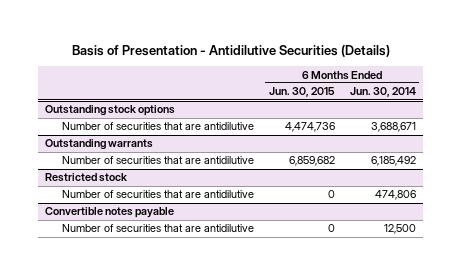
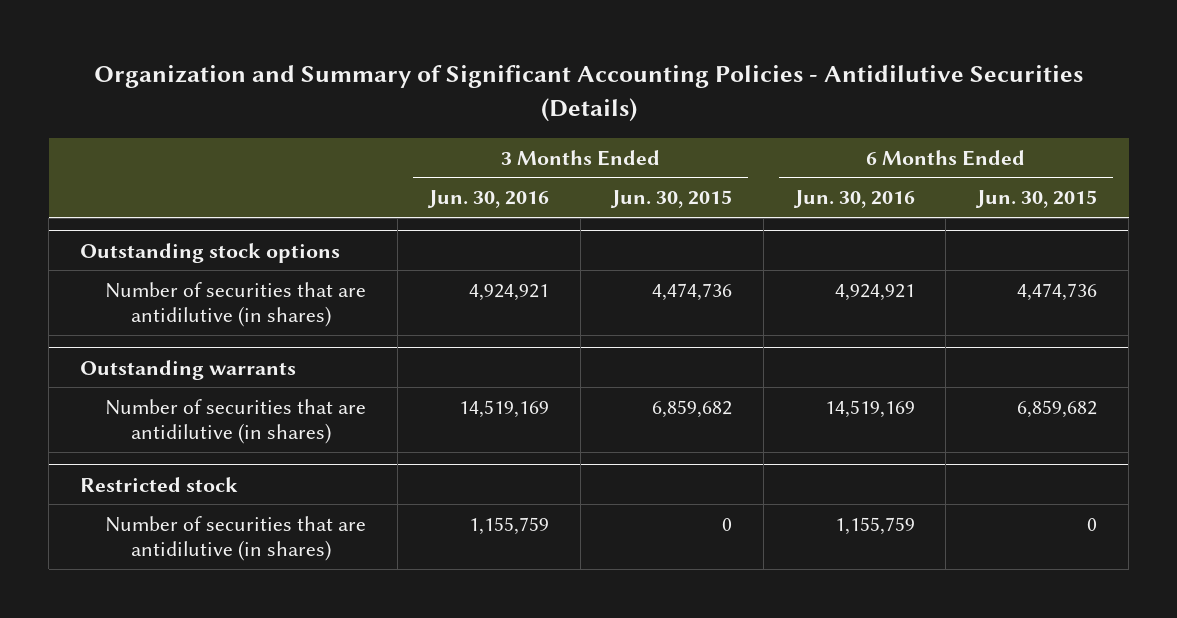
- Basis of Presentation - Antidilutive Securities (Details)
+ Organization and Summary of Significant Accounting Policies - Antidilutive Securities (Details)
- | 6 Months Ended Jun. 30, 2015 | 6 Months Ended Jun. 30, 2014
+ | 3 Months Ended Jun. 30, 2016 | 3 Months Ended Jun. 30, 2015 | 6 Months Ended Jun. 30, 2016 | 6 Months Ended Jun. 30, 2015
@ Outstanding stock options
- Number of securities that are antidilutive | 4,474,736 | 3,688,671
+ Number of securities that are antidilutive (in shares) | 4,924,921 | 4,474,736 | 4,924,921 | 4,474,736
@ Outstanding warrants
- Number of securities that are antidilutive | 6,859,682 | 6,185,492
+ Number of securities that are antidilutive (in shares) | 14,519,169 | 6,859,682 | 14,519,169 | 6,859,682
@ Restricted stock
- Number of securities that are antidilutive | 0 | 474,806
- Convertible notes payable
- Number of securities that are antidilutive | 0 | 12,500
@ Restricted stock
+ Number of securities that are antidilutive (in shares) | 1,155,759 | 0 | 1,155,759 | 0

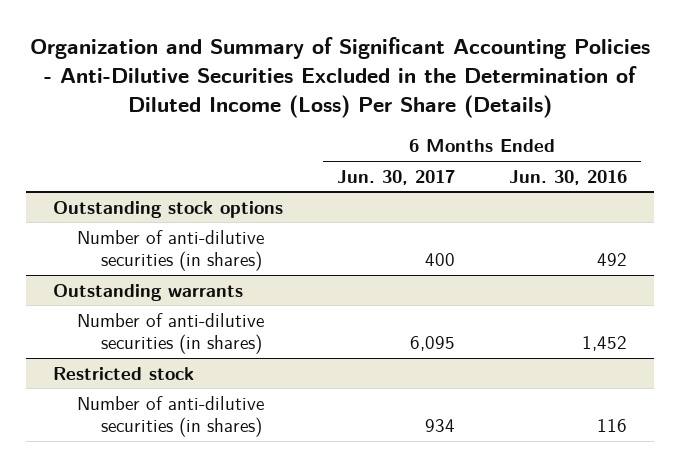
- Organization and Summary of Significant Accounting Policies - Antidilutive Securities (Details)
+ Organization and Summary of Significant Accounting Policies - Anti-Dilutive Securities Excluded in the Determination of Diluted Income (Loss) Per Share (Details)
- | 3 Months Ended Jun. 30, 2016 | 3 Months Ended Jun. 30, 2015 | 6 Months Ended Jun. 30, 2016 | 6 Months Ended Jun. 30, 2015
+ | 6 Months Ended Jun. 30, 2017 | 6 Months Ended Jun. 30, 2016
@ Outstanding stock options
- Number of securities that are antidilutive (in shares) | 4,924,921 | 4,474,736 | 4,924,921 | 4,474,736
+ Number of anti-dilutive securities (in shares) | 400 | 492
@ Outstanding warrants
- Number of securities that are antidilutive (in shares) | 14,519,169 | 6,859,682 | 14,519,169 | 6,859,682
+ Number of anti-dilutive securities (in shares) | 6,095 | 1,452
@ Restricted stock
- Number of securities that are antidilutive (in shares) | 1,155,759 | 0 | 1,155,759 | 0
+ Number of anti-dilutive securities (in shares) | 934 | 116

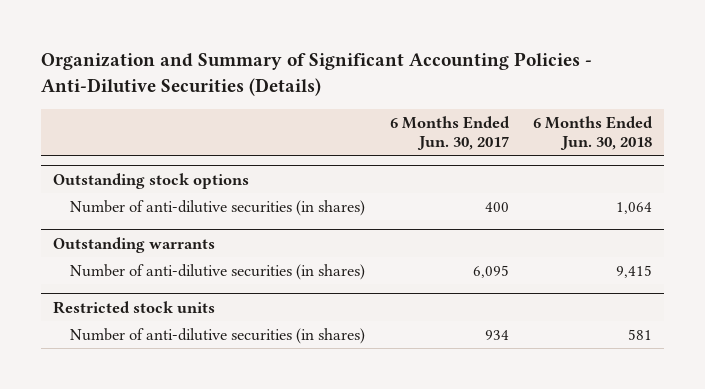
- Organization and Summary of Significant Accounting Policies - Anti-Dilutive Securities Excluded in the Determination of Diluted Income (Loss) Per Share (Details)
+ Organization and Summary of Significant Accounting Policies - Anti-Dilutive Securities (Details)
- | 6 Months Ended Jun. 30, 2017 | 6 Months Ended Jun. 30, 2016
+ | 6 Months Ended Jun. 30, 2017 | 6 Months Ended Jun. 30, 2018
- Restricted stock
+ Restricted stock units

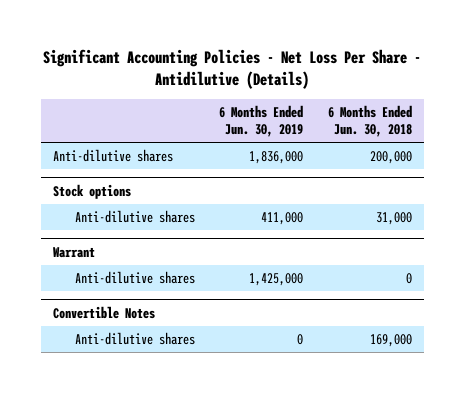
- Organization and Summary of Significant Accounting Policies - Anti-Dilutive Securities (Details)
+ Significant Accounting Policies - Net Loss Per Share - Antidilutive (Details)
- | 6 Months Ended Jun. 30, 2017 | 6 Months Ended Jun. 30, 2018
+ | 6 Months Ended Jun. 30, 2019 | 6 Months Ended Jun. 30, 2018
- Outstanding stock options
- Number of anti-dilutive securities (in shares) | 400 | 1,064
- Outstanding warrants
- Number of anti-dilutive securities (in shares) | 6,095 | 9,415
- Restricted stock units
- Number of anti-dilutive securities (in shares) | 934 | 581
+ Anti-dilutive shares | 1,836,000 | 200,000
+ Stock options
+ Anti-dilutive shares | 411,000 | 31,000
+ Warrant
+ Anti-dilutive shares | 1,425,000 | 0
+ Convertible Notes
+ Anti-dilutive shares | 0 | 169,000

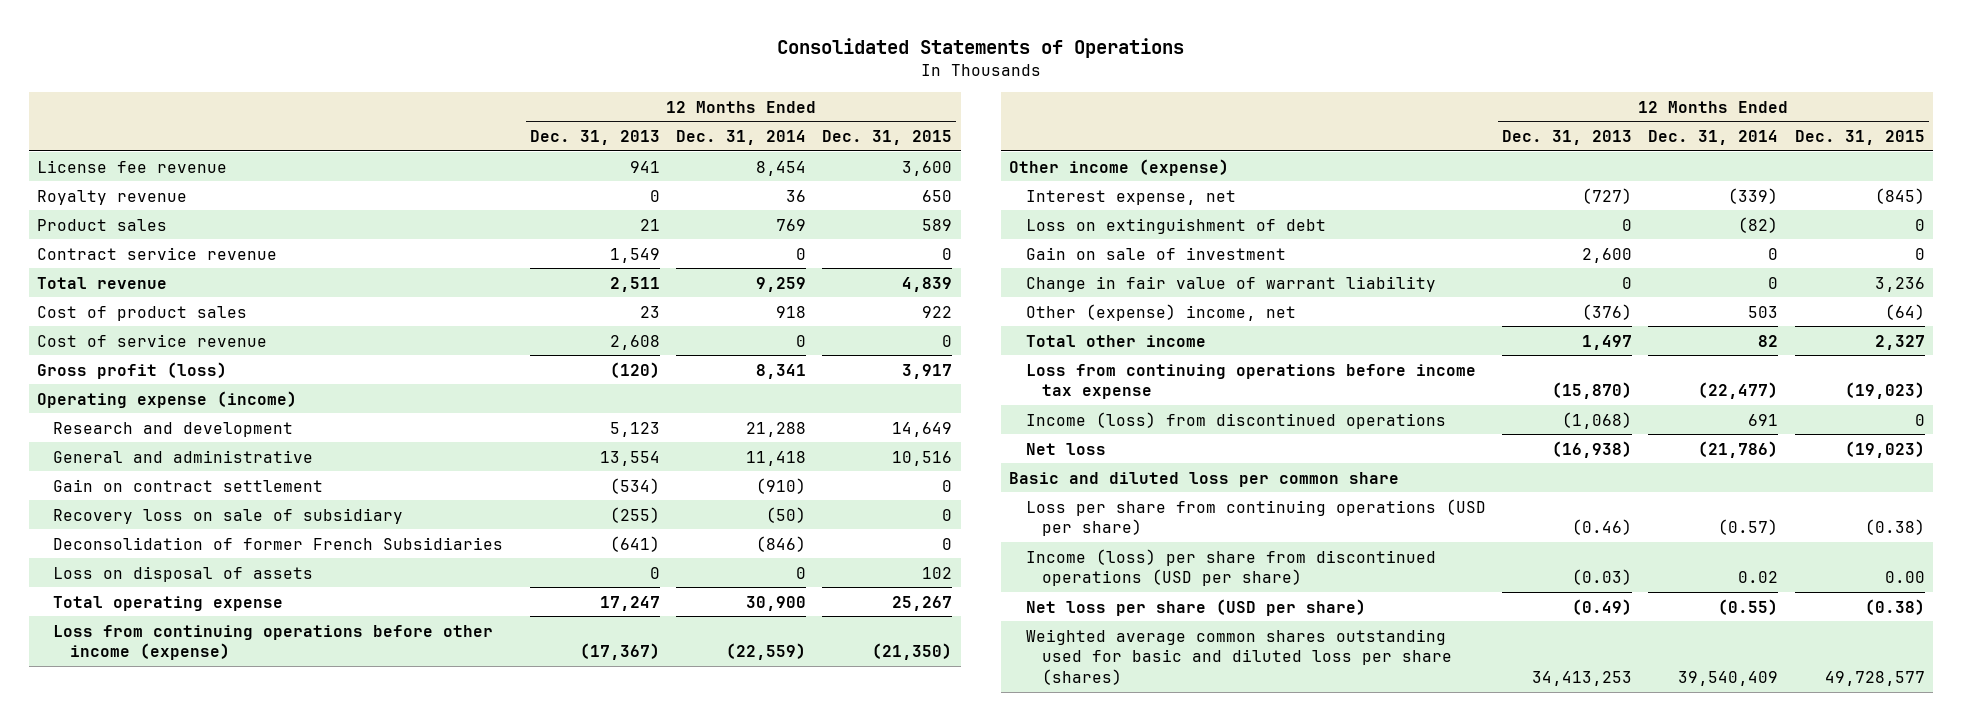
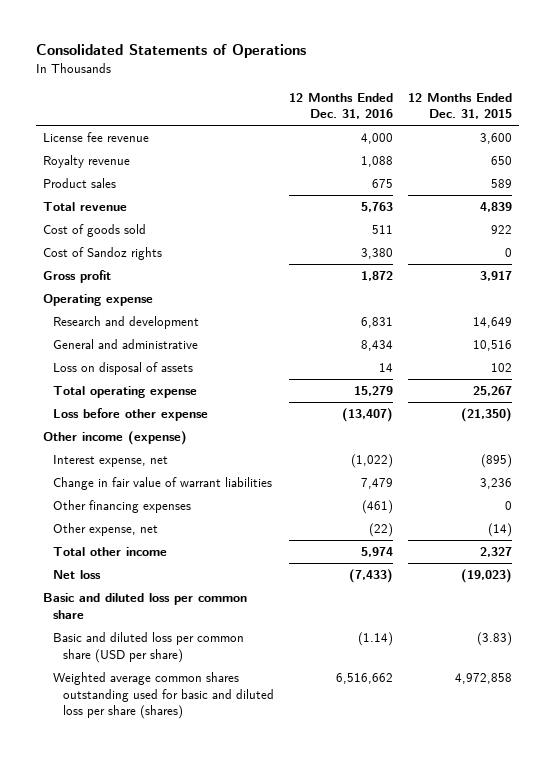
- | 12 Months Ended Dec. 31, 2013 | 12 Months Ended Dec. 31, 2014 | 12 Months Ended Dec. 31, 2015
+ | 12 Months Ended Dec. 31, 2016 | 12 Months Ended Dec. 31, 2015
- Contract service revenue | 1,549 | 0 | 0
- Cost of product sales | 23 | 918 | 922
- Cost of service revenue | 2,608 | 0 | 0
- Gross profit (loss) | (120) | 8,341 | 3,917
- Operating expense (income)
+ Cost of goods sold | 511 | 922
+ Cost of Sandoz rights | 3,380 | 0
+ Gross profit | 1,872 | 3,917
+ Operating expense
- Gain on contract settlement | (534) | (910) | 0
- Recovery loss on sale of subsidiary | (255) | (50) | 0
- Deconsolidation of former French Subsidiaries | (641) | (846) | 0
- Loss from continuing operations before other income (expense) | (17,367) | (22,559) | (21,350)
+ Loss before other expense | (13,407) | (21,350)
- Interest expense, net | (727) | (339) | (845)
- Loss on extinguishment of debt | 0 | (82) | 0
- Gain on sale of investment | 2,600 | 0 | 0
- Change in fair value of warrant liability | 0 | 0 | 3,236
- Other (expense) income, net | (376) | 503 | (64)
+ Interest expense, net | (1,022) | (895)
+ Change in fair value of warrant liabilities | 7,479 | 3,236
+ Other financing expenses | (461) | 0
+ Other expense, net | (22) | (14)
- Loss from continuing operations before income tax expense | (15,870) | (22,477) | (19,023)
- Income (loss) from discontinued operations | (1,068) | 691 | 0
- Loss per share from continuing operations (USD per share) | (0.46) | (0.57) | (0.38)
- Income (loss) per share from discontinued operations (USD per share) | (0.03) | 0.02 | 0.00
- Net loss per share (USD per share) | (0.49) | (0.55) | (0.38)
- Weighted average common shares outstanding used for basic and diluted loss per share (shares) | 34,413,253 | 39,540,409 | 49,728,577
+ Basic and diluted loss per common share (USD per share) | (1.14) | (3.83)
+ Weighted average common shares outstanding used for basic and diluted loss per share (shares) | 6,516,662 | 4,972,858

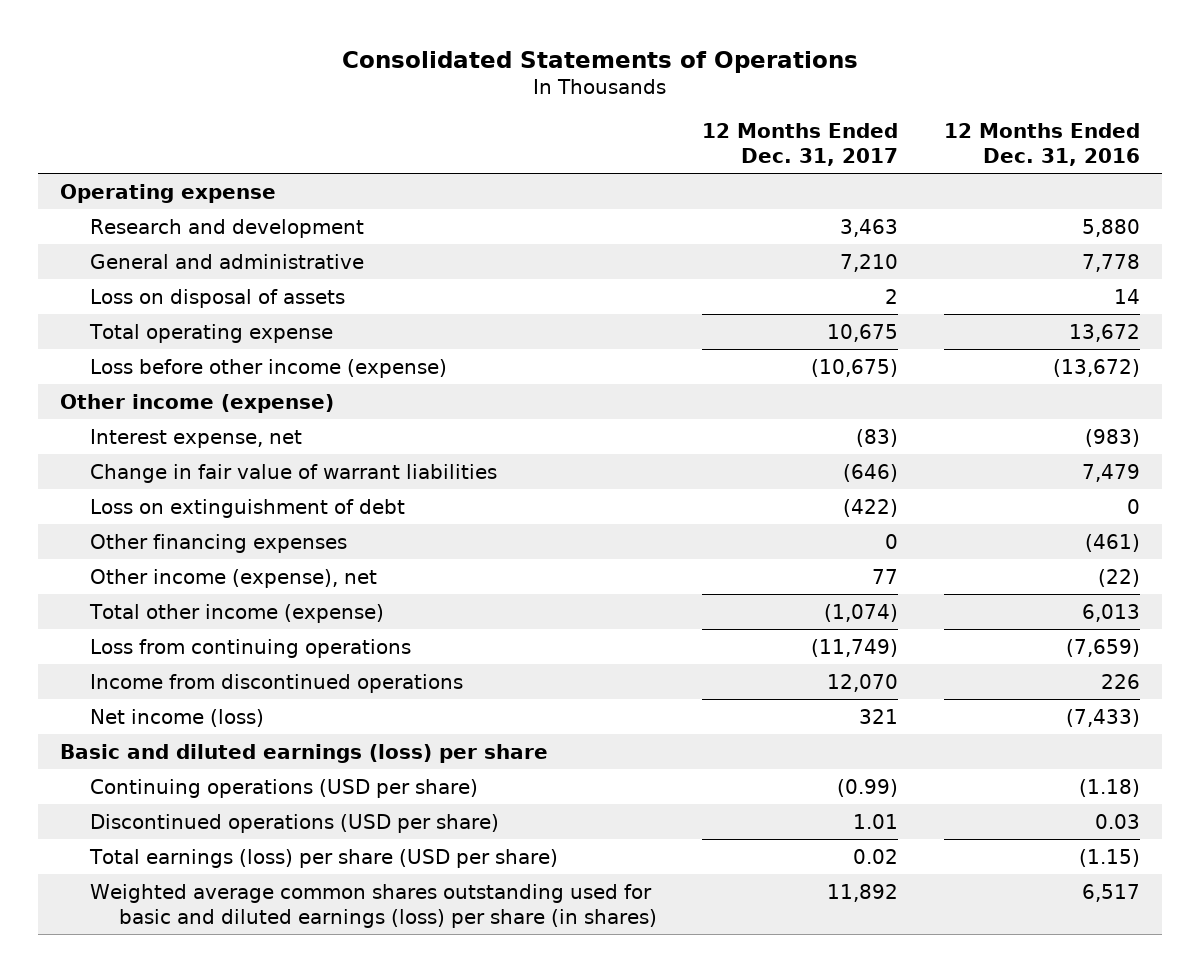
- | 12 Months Ended Dec. 31, 2016 | 12 Months Ended Dec. 31, 2015
+ | 12 Months Ended Dec. 31, 2017 | 12 Months Ended Dec. 31, 2016
- License fee revenue | 4,000 | 3,600
- Royalty revenue | 1,088 | 650
- Product sales | 675 | 589
- Total revenue | 5,763 | 4,839
- Cost of goods sold | 511 | 922
- Cost of Sandoz rights | 3,380 | 0
- Gross profit | 1,872 | 3,917
- Research and development | 6,831 | 14,649
- General and administrative | 8,434 | 10,516
+ Research and development | 3,463 | 5,880
+ General and administrative | 7,210 | 7,778
- Total operating expense | 15,279 | 25,267
- Loss before other expense | (13,407) | (21,350)
+ Total operating expense | 10,675 | 13,672
+ Loss before other income (expense) | (10,675) | (13,672)
- Interest expense, net | (1,022) | (895)
+ Interest expense, net | (83) | (983)
+ Loss on extinguishment of debt | (422) | 0
- Other expense, net | (22) | (14)
- Total other income | 5,974 | 2,327
- Net loss | (7,433) | (19,023)
- Basic and diluted loss per common share
- Basic and diluted loss per common share (USD per share) | (1.14) | (3.83)
- Weighted average common shares outstanding used for basic and diluted loss per share (shares) | 6,516,662 | 4,972,858
+ Other income (expense), net | 77 | (22)
+ Total other income (expense) | (1,074) | 6,013
+ Loss from continuing operations | (11,749) | (7,659)
+ Income from discontinued operations | 12,070 | 226
+ Net income (loss) | 321 | (7,433)
+ Basic and diluted earnings (loss) per share
+ Continuing operations (USD per share) | (0.99) | (1.18)
+ Discontinued operations (USD per share) | 1.01 | 0.03
+ Total earnings (loss) per share (USD per share) | 0.02 | (1.15)
+ Weighted average common shares outstanding used for basic and diluted earnings (loss) per share (in shares) | 11,892 | 6,517

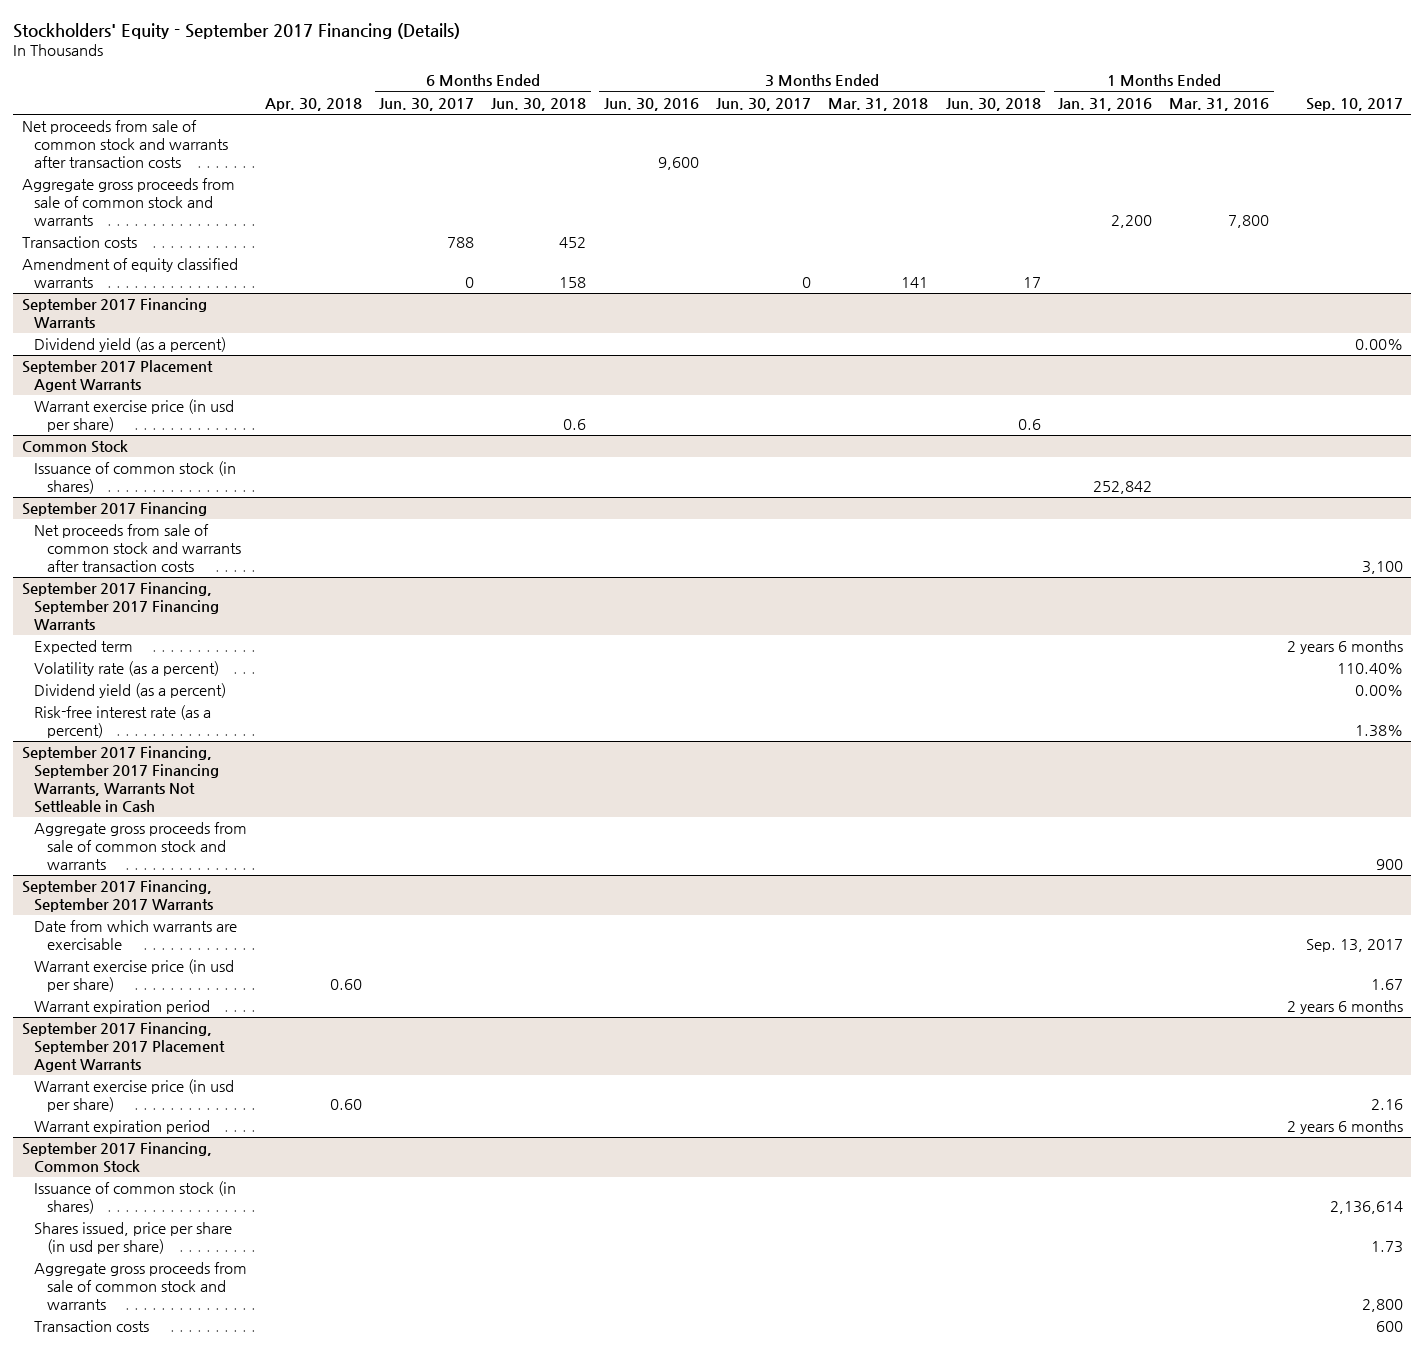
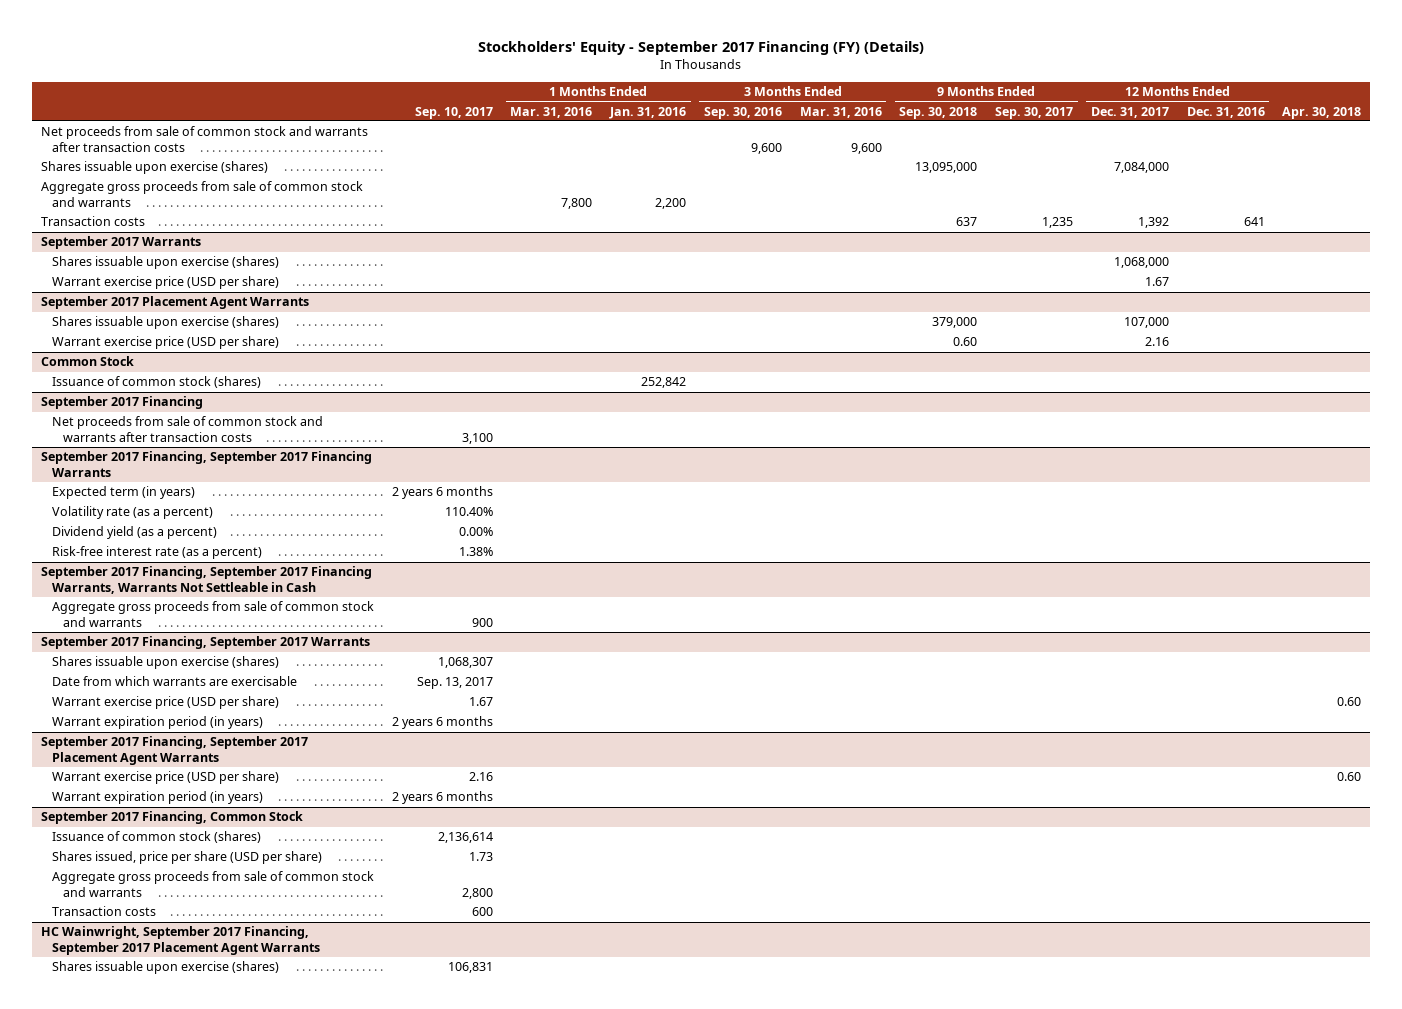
- Stockholders' Equity - September 2017 Financing (Details)
+ Stockholders' Equity - September 2017 Financing (FY) (Details)
- | Apr. 30, 2018 | 6 Months Ended Jun. 30, 2017 | 6 Months Ended Jun. 30, 2018 | 3 Months Ended Jun. 30, 2016 | 3 Months Ended Jun. 30, 2017 | 3 Months Ended Mar. 31, 2018 | 3 Months Ended Jun. 30, 2018 | 1 Months Ended Jan. 31, 2016 | 1 Months Ended Mar. 31, 2016 | Sep. 10, 2017
+ | Sep. 10, 2017 | 1 Months Ended Mar. 31, 2016 | 1 Months Ended Jan. 31, 2016 | 3 Months Ended Sep. 30, 2016 | 3 Months Ended Mar. 31, 2016 | 9 Months Ended Sep. 30, 2018 | 9 Months Ended Sep. 30, 2017 | 12 Months Ended Dec. 31, 2017 | 12 Months Ended Dec. 31, 2016 | Apr. 30, 2018
+ Shares issuable upon exercise (shares) | | | | | | 13,095,000 | | 7,084,000 | |
- Amendment of equity classified warrants | | 0 | 158 | | 0 | 141 | 17 | | |
- September 2017 Financing Warrants
- Dividend yield (as a percent) | | | | | | | | | | 0.00%
+ September 2017 Warrants
+ Shares issuable upon exercise (shares) | | | | | | | | 1,068,000 | |
+ Warrant exercise price (USD per share) | | | | | | | | 1.67 | |
@ September 2017 Placement Agent Warrants
- Warrant exercise price (in usd per share) | | | 0.6 | | | | 0.6 | | |
+ Shares issuable upon exercise (shares) | | | | | | 379,000 | | 107,000 | |
+ Warrant exercise price (USD per share) | | | | | | 0.60 | | 2.16 | |
@ Common Stock
- Issuance of common stock (in shares) | | | | | | | | 252,842 | |
+ Issuance of common stock (shares) | | | 252,842 | | | | | | |
@ September 2017 Financing, September 2017 Financing Warrants
- Expected term | | | | | | | | | | 2 years 6 months
+ Expected term (in years) | 2 years 6 months | | | | | | | | |
@ September 2017 Financing, September 2017 Warrants
+ Shares issuable upon exercise (shares) | 1,068,307 | | | | | | | | |
- Warrant exercise price (in usd per share) | 0.60 | | | | | | | | | 1.67
- Warrant expiration period | | | | | | | | | | 2 years 6 months
+ Warrant exercise price (USD per share) | 1.67 | | | | | | | | | 0.60
+ Warrant expiration period (in years) | 2 years 6 months | | | | | | | | |
@ September 2017 Financing, September 2017 Placement Agent Warrants
- Warrant exercise price (in usd per share) | 0.60 | | | | | | | | | 2.16
- Warrant expiration period | | | | | | | | | | 2 years 6 months
+ Warrant exercise price (USD per share) | 2.16 | | | | | | | | | 0.60
+ Warrant expiration period (in years) | 2 years 6 months | | | | | | | | |
@ September 2017 Financing, Common Stock
- Issuance of common stock (in shares) | | | | | | | | | | 2,136,614
- Shares issued, price per share (in usd per share) | | | | | | | | | | 1.73
+ Issuance of common stock (shares) | 2,136,614 | | | | | | | | |
+ Shares issued, price per share (USD per share) | 1.73 | | | | | | | | |
+ HC Wainwright, September 2017 Financing, September 2017 Placement Agent Warrants
+ Shares issuable upon exercise (shares) | 106,831 | | | | | | | | |

